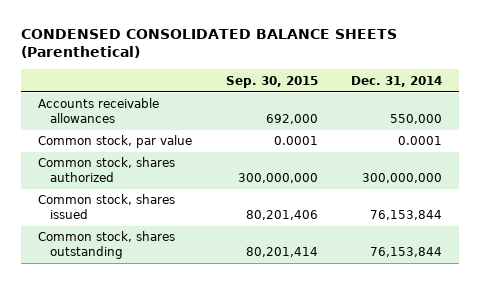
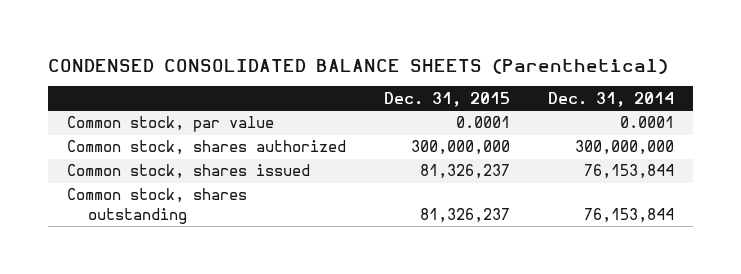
- | Sep. 30, 2015 | Dec. 31, 2014
+ | Dec. 31, 2015 | Dec. 31, 2014
- Accounts receivable allowances | 692,000 | 550,000

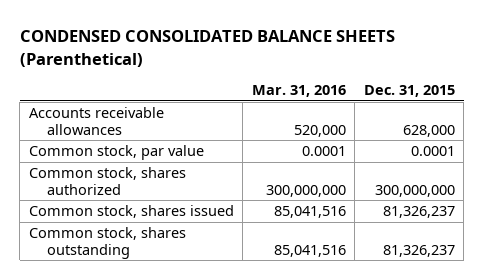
- | Dec. 31, 2015 | Dec. 31, 2014
+ | Mar. 31, 2016 | Dec. 31, 2015
+ Accounts receivable allowances | 520,000 | 628,000

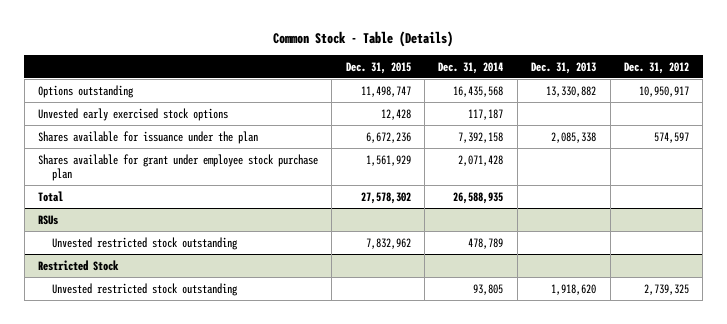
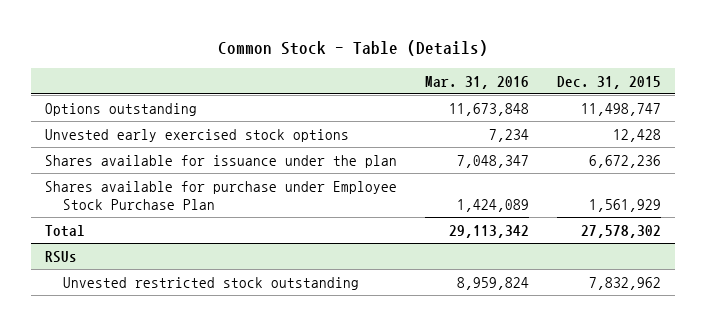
- | Dec. 31, 2015 | Dec. 31, 2014 | Dec. 31, 2013 | Dec. 31, 2012
+ | Mar. 31, 2016 | Dec. 31, 2015
- Shares available for grant under employee stock purchase plan | 1,561,929 | 2,071,428 | |
+ Shares available for purchase under Employee Stock Purchase Plan | 1,424,089 | 1,561,929
- Restricted Stock
- Unvested restricted stock outstanding | | 93,805 | 1,918,620 | 2,739,325

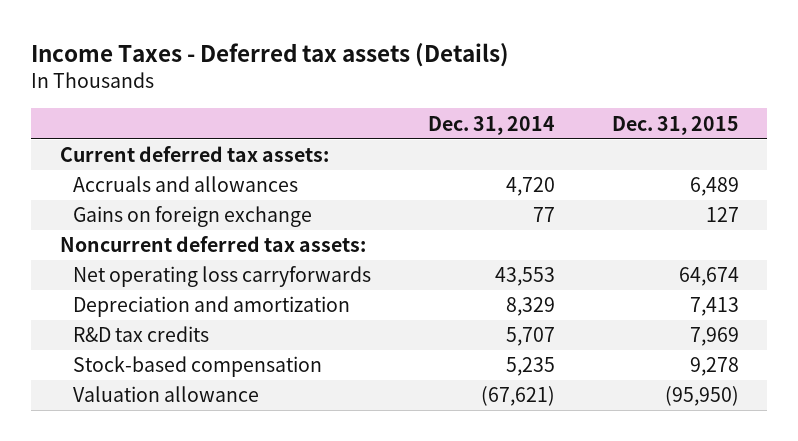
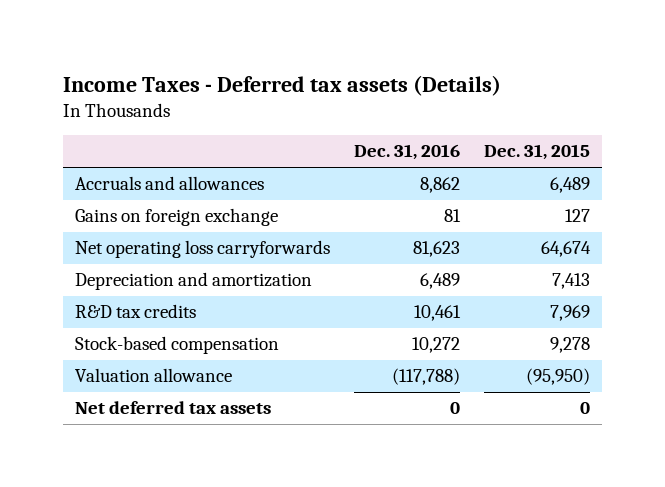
- | Dec. 31, 2014 | Dec. 31, 2015
+ | Dec. 31, 2016 | Dec. 31, 2015
- Current deferred tax assets:
- Noncurrent deferred tax assets:
+ Net deferred tax assets | 0 | 0

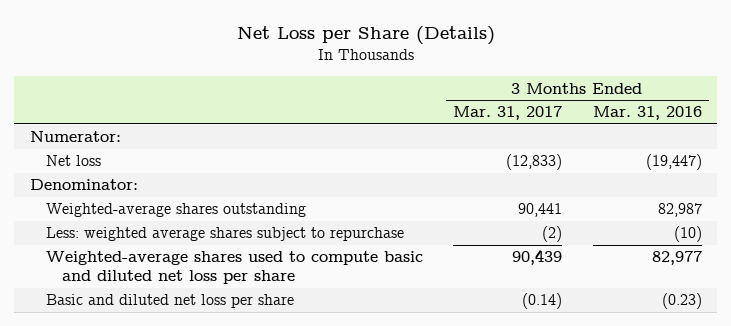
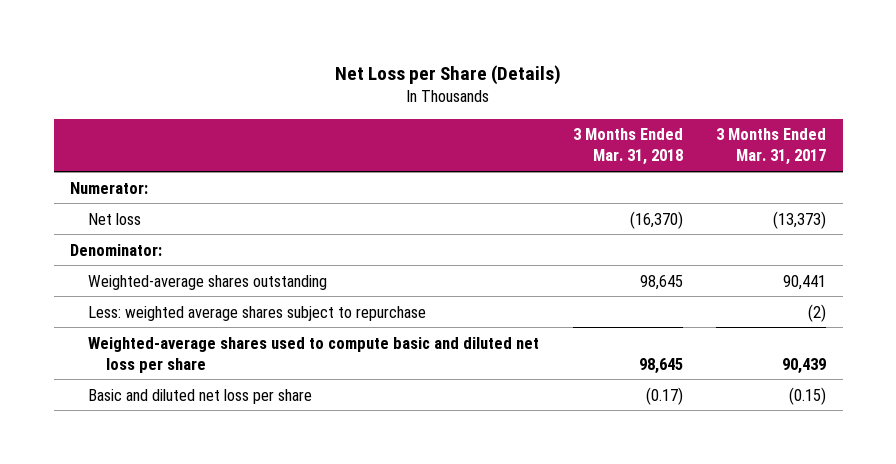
- | 3 Months Ended Mar. 31, 2017 | 3 Months Ended Mar. 31, 2016
+ | 3 Months Ended Mar. 31, 2018 | 3 Months Ended Mar. 31, 2017
- Net loss | (12,833) | (19,447)
+ Net loss | (16,370) | (13,373)
- Basic and diluted net loss per share | (0.14) | (0.23)
+ Basic and diluted net loss per share | (0.17) | (0.15)

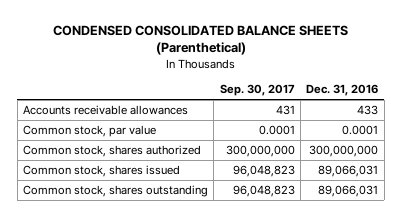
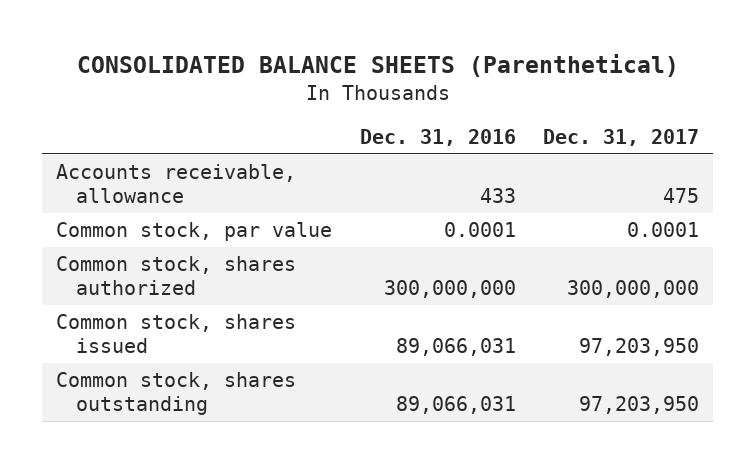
- CONDENSED CONSOLIDATED BALANCE SHEETS (Parenthetical)
+ CONSOLIDATED BALANCE SHEETS (Parenthetical)
- | Sep. 30, 2017 | Dec. 31, 2016
+ | Dec. 31, 2016 | Dec. 31, 2017
- Accounts receivable allowances | 431 | 433
+ Accounts receivable, allowance | 433 | 475

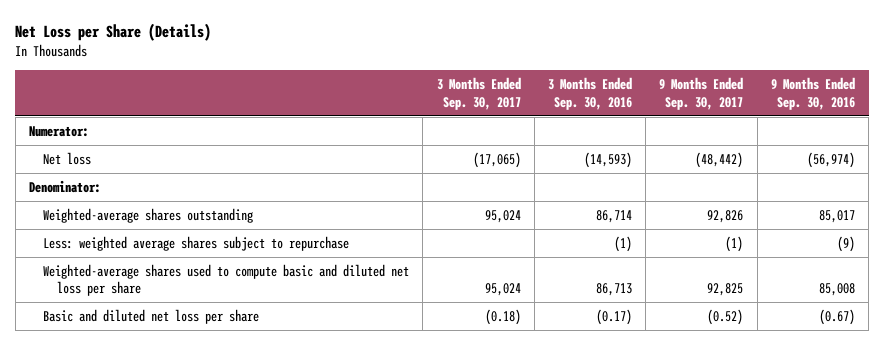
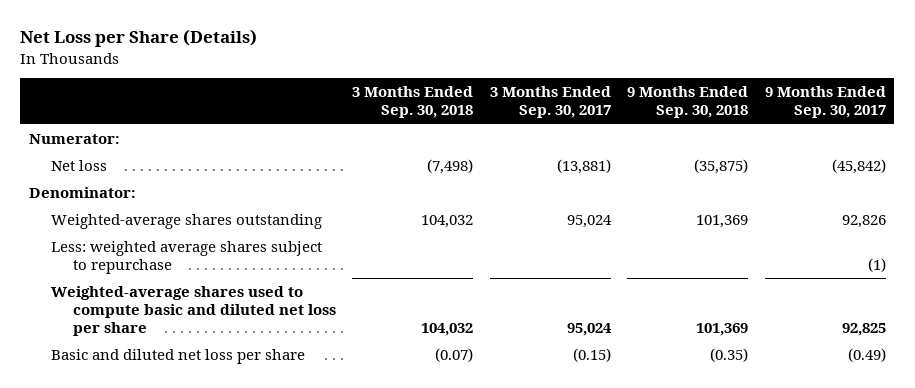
- | 3 Months Ended Sep. 30, 2017 | 3 Months Ended Sep. 30, 2016 | 9 Months Ended Sep. 30, 2017 | 9 Months Ended Sep. 30, 2016
+ | 3 Months Ended Sep. 30, 2018 | 3 Months Ended Sep. 30, 2017 | 9 Months Ended Sep. 30, 2018 | 9 Months Ended Sep. 30, 2017
- Net loss | (17,065) | (14,593) | (48,442) | (56,974)
+ Net loss | (7,498) | (13,881) | (35,875) | (45,842)
- Basic and diluted net loss per share | (0.18) | (0.17) | (0.52) | (0.67)
+ Basic and diluted net loss per share | (0.07) | (0.15) | (0.35) | (0.49)

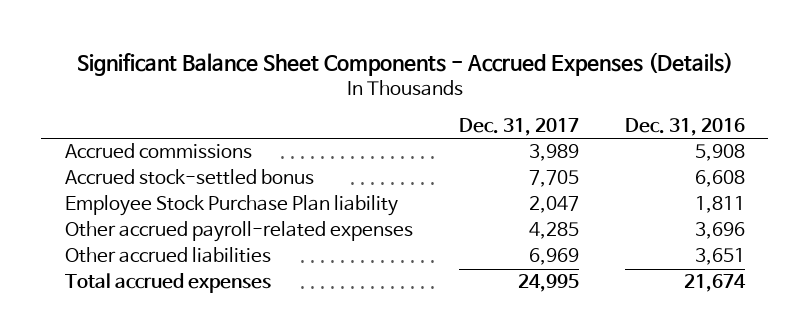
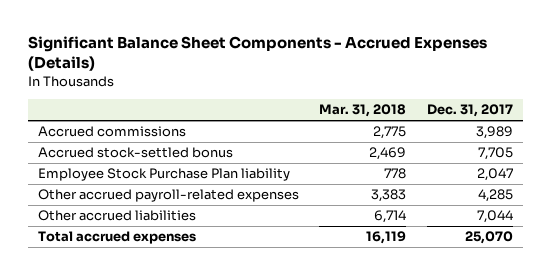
- | Dec. 31, 2017 | Dec. 31, 2016
+ | Mar. 31, 2018 | Dec. 31, 2017
- Other accrued liabilities | 6,969 | 3,651
- Total accrued expenses | 24,995 | 21,674
+ Other accrued liabilities | 6,714 | 7,044
+ Total accrued expenses | 16,119 | 25,070

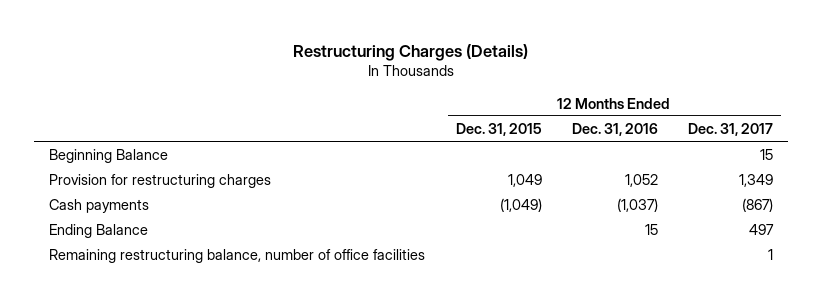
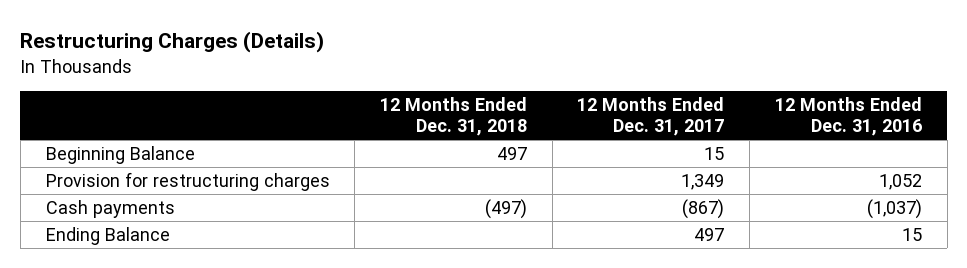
- | 12 Months Ended Dec. 31, 2015 | 12 Months Ended Dec. 31, 2016 | 12 Months Ended Dec. 31, 2017
+ | 12 Months Ended Dec. 31, 2018 | 12 Months Ended Dec. 31, 2017 | 12 Months Ended Dec. 31, 2016
- Remaining restructuring balance, number of office facilities | | | 1

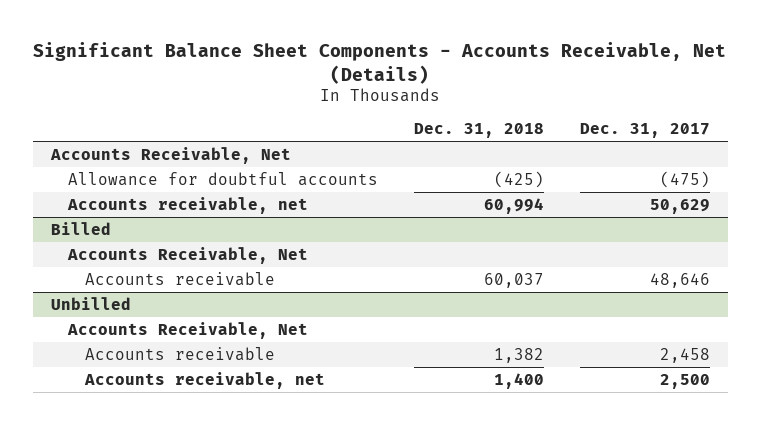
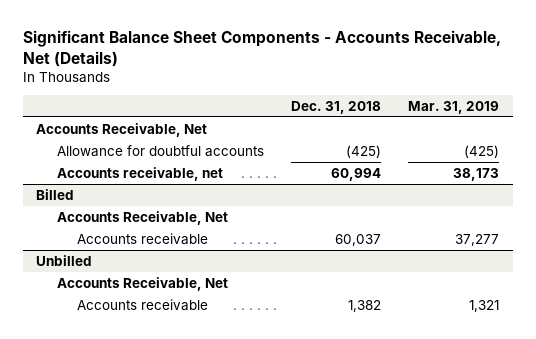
- | Dec. 31, 2018 | Dec. 31, 2017
+ | Dec. 31, 2018 | Mar. 31, 2019
@ Unbilled
- Accounts receivable, net | 1,400 | 2,500

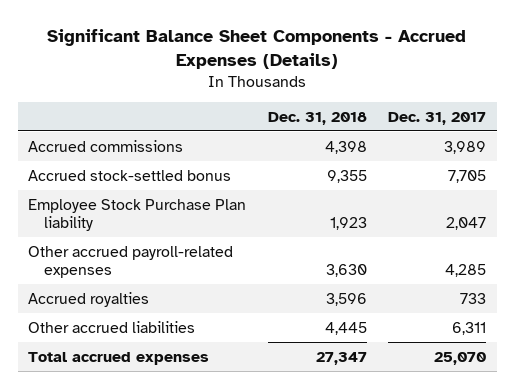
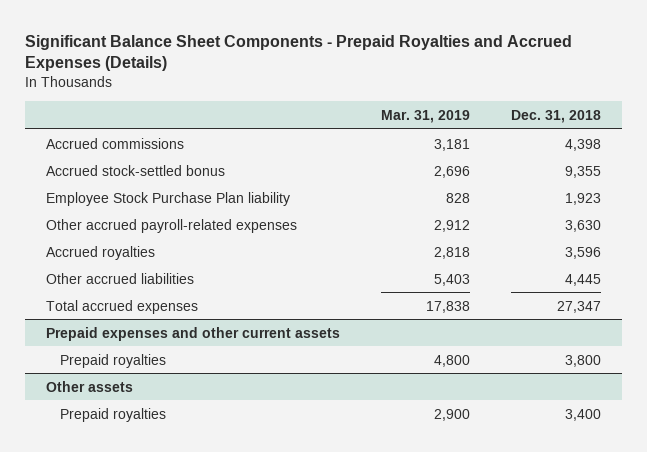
- Significant Balance Sheet Components - Accrued Expenses (Details)
+ Significant Balance Sheet Components - Prepaid Royalties and Accrued Expenses (Details)
- | Dec. 31, 2018 | Dec. 31, 2017
+ | Mar. 31, 2019 | Dec. 31, 2018
+ Prepaid expenses and other current assets
+ Prepaid royalties | 4,800 | 3,800
+ Other assets
+ Prepaid royalties | 2,900 | 3,400

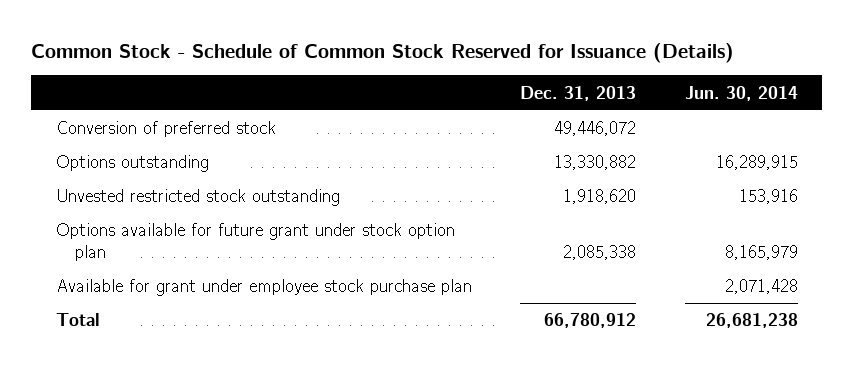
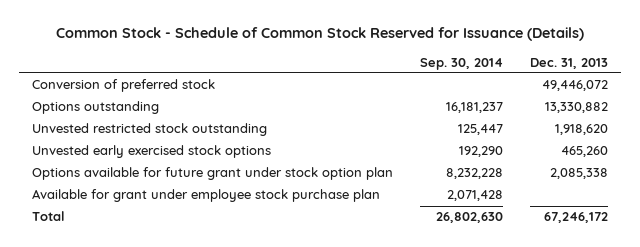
- | Dec. 31, 2013 | Jun. 30, 2014
+ | Sep. 30, 2014 | Dec. 31, 2013
+ Unvested early exercised stock options | 192,290 | 465,260
- Total | 66,780,912 | 26,681,238
+ Total | 26,802,630 | 67,246,172

